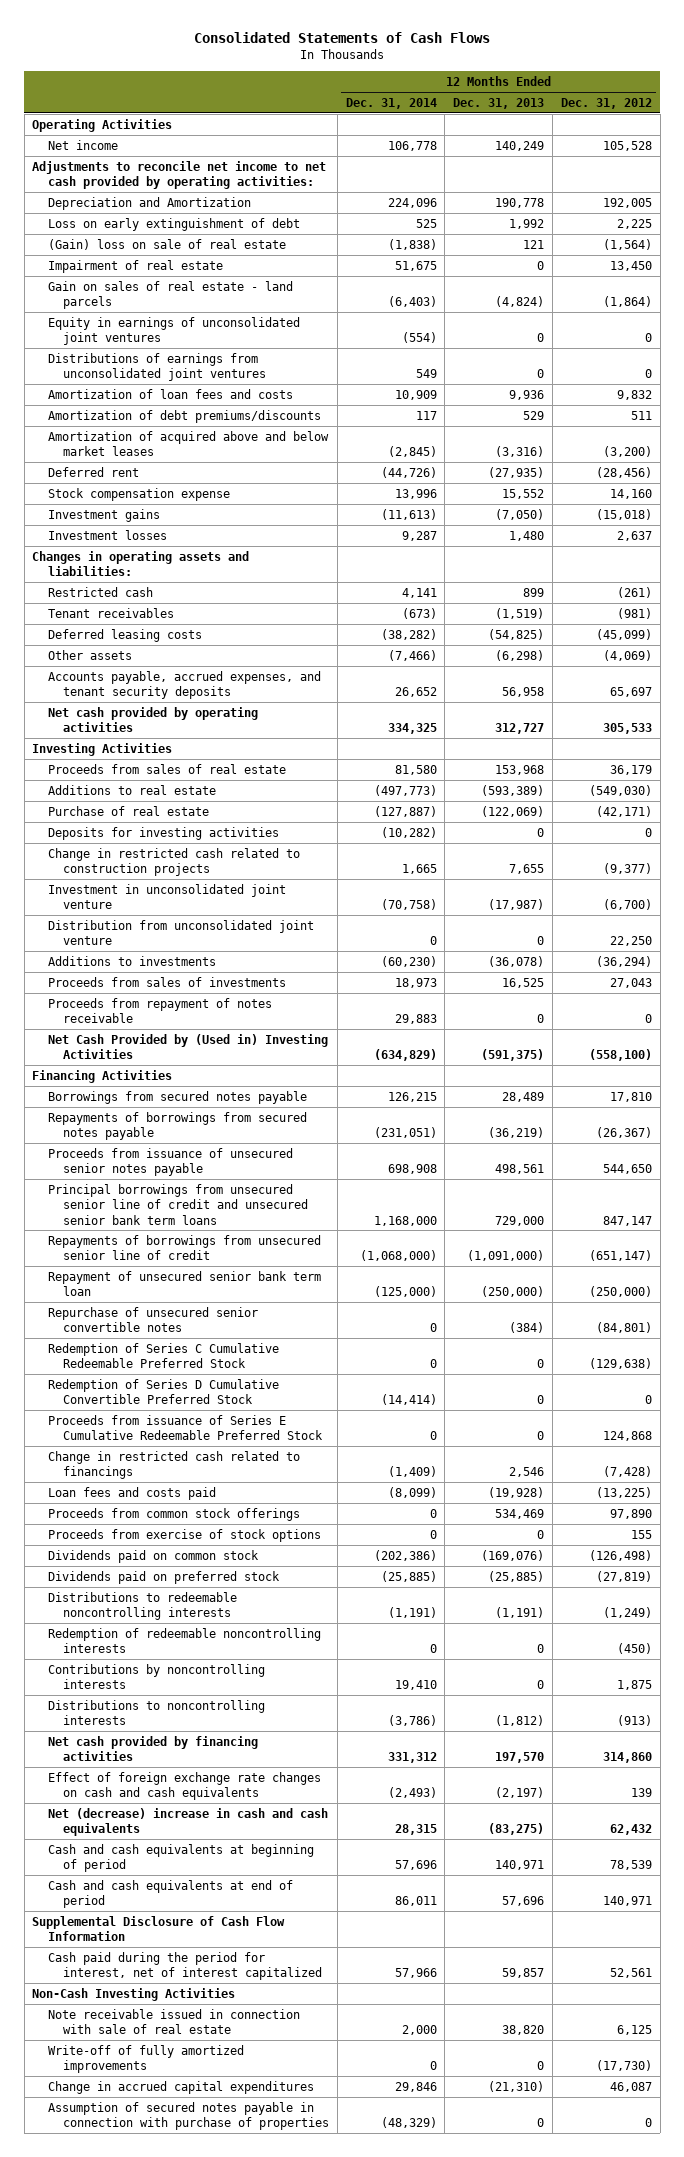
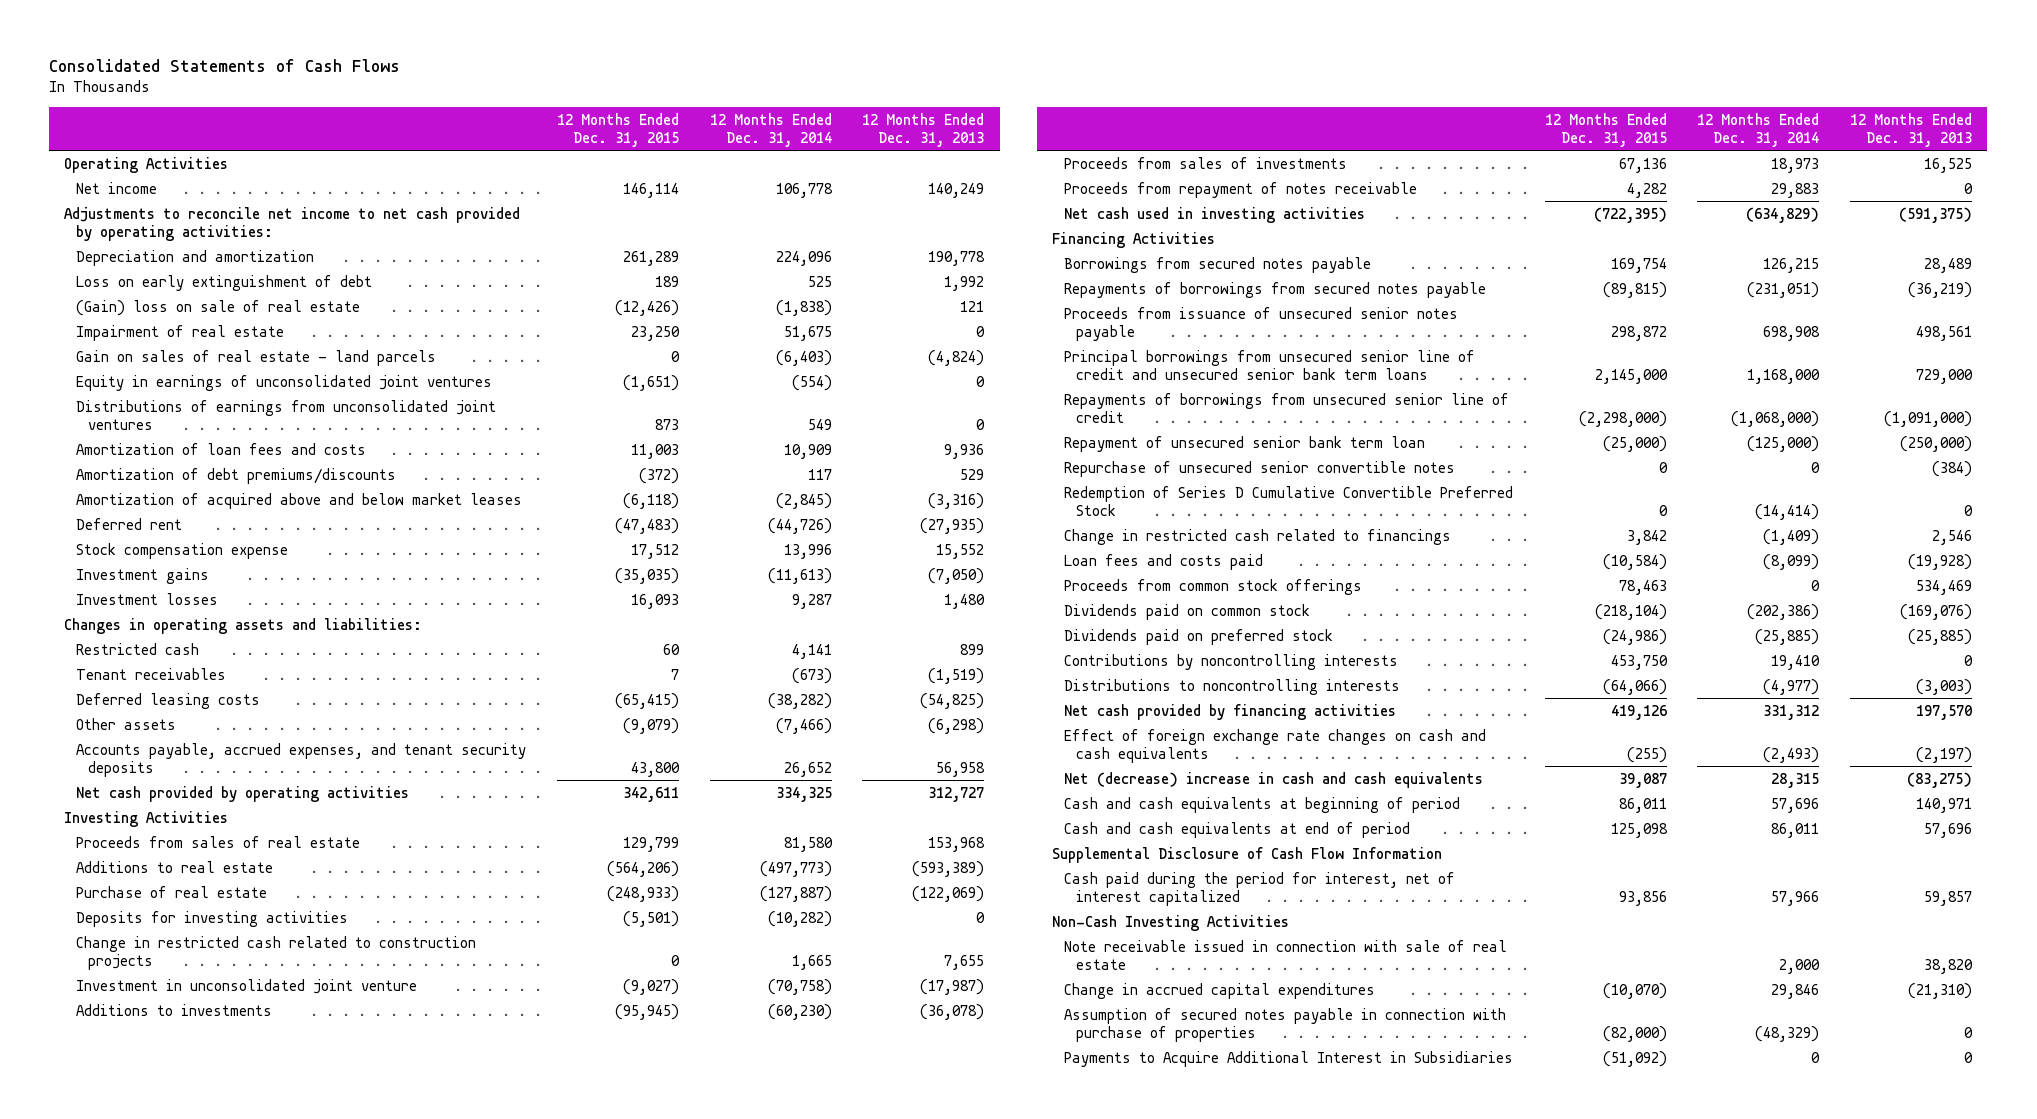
- | 12 Months Ended Dec. 31, 2014 | 12 Months Ended Dec. 31, 2013 | 12 Months Ended Dec. 31, 2012
+ | 12 Months Ended Dec. 31, 2015 | 12 Months Ended Dec. 31, 2014 | 12 Months Ended Dec. 31, 2013
- Depreciation and Amortization | 224,096 | 190,778 | 192,005
+ Depreciation and amortization | 261,289 | 224,096 | 190,778
- Distribution from unconsolidated joint venture | 0 | 0 | 22,250
- Net Cash Provided by (Used in) Investing Activities | (634,829) | (591,375) | (558,100)
+ Net cash used in investing activities | (722,395) | (634,829) | (591,375)
- Redemption of Series C Cumulative Redeemable Preferred Stock | 0 | 0 | (129,638)
- Proceeds from issuance of Series E Cumulative Redeemable Preferred Stock | 0 | 0 | 124,868
- Proceeds from exercise of stock options | 0 | 0 | 155
- Distributions to redeemable noncontrolling interests | (1,191) | (1,191) | (1,249)
- Redemption of redeemable noncontrolling interests | 0 | 0 | (450)
- Distributions to noncontrolling interests | (3,786) | (1,812) | (913)
+ Distributions to noncontrolling interests | (64,066) | (4,977) | (3,003)
- Write-off of fully amortized improvements | 0 | 0 | (17,730)
+ Payments to Acquire Additional Interest in Subsidiaries | (51,092) | 0 | 0

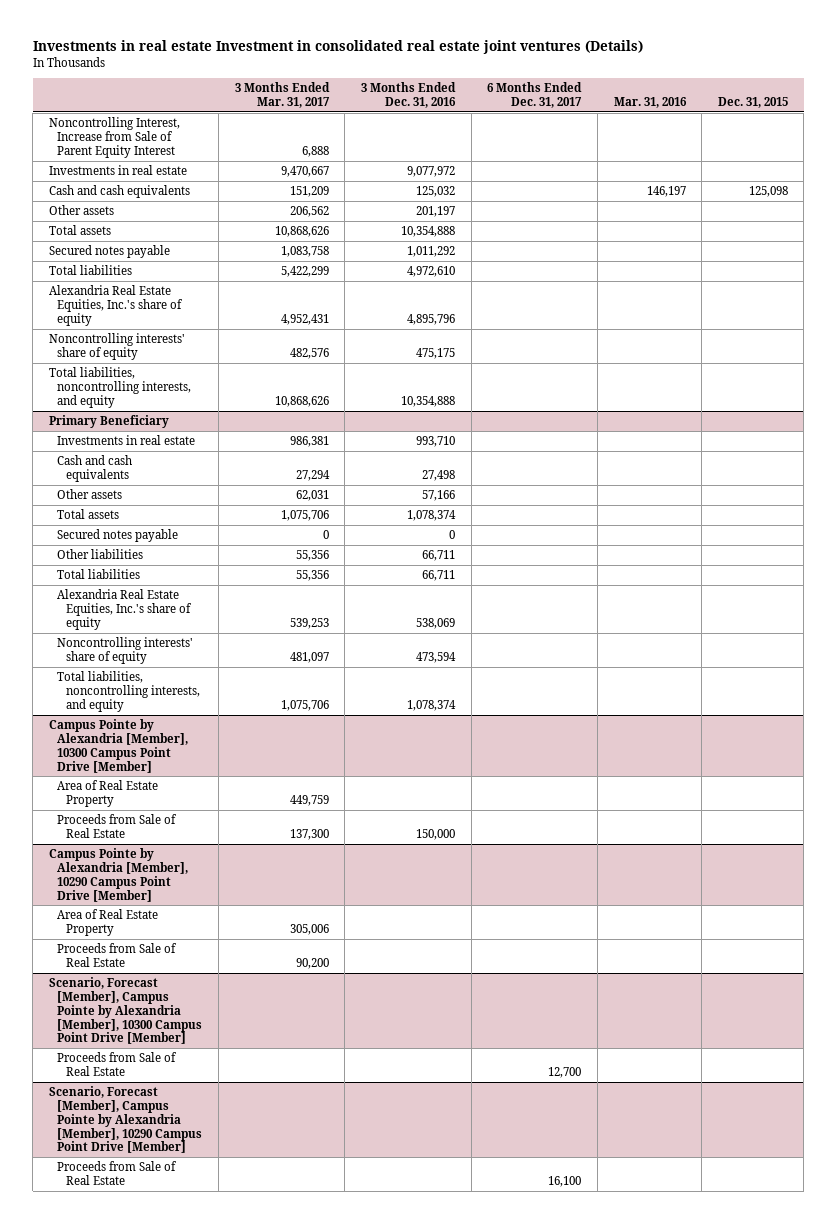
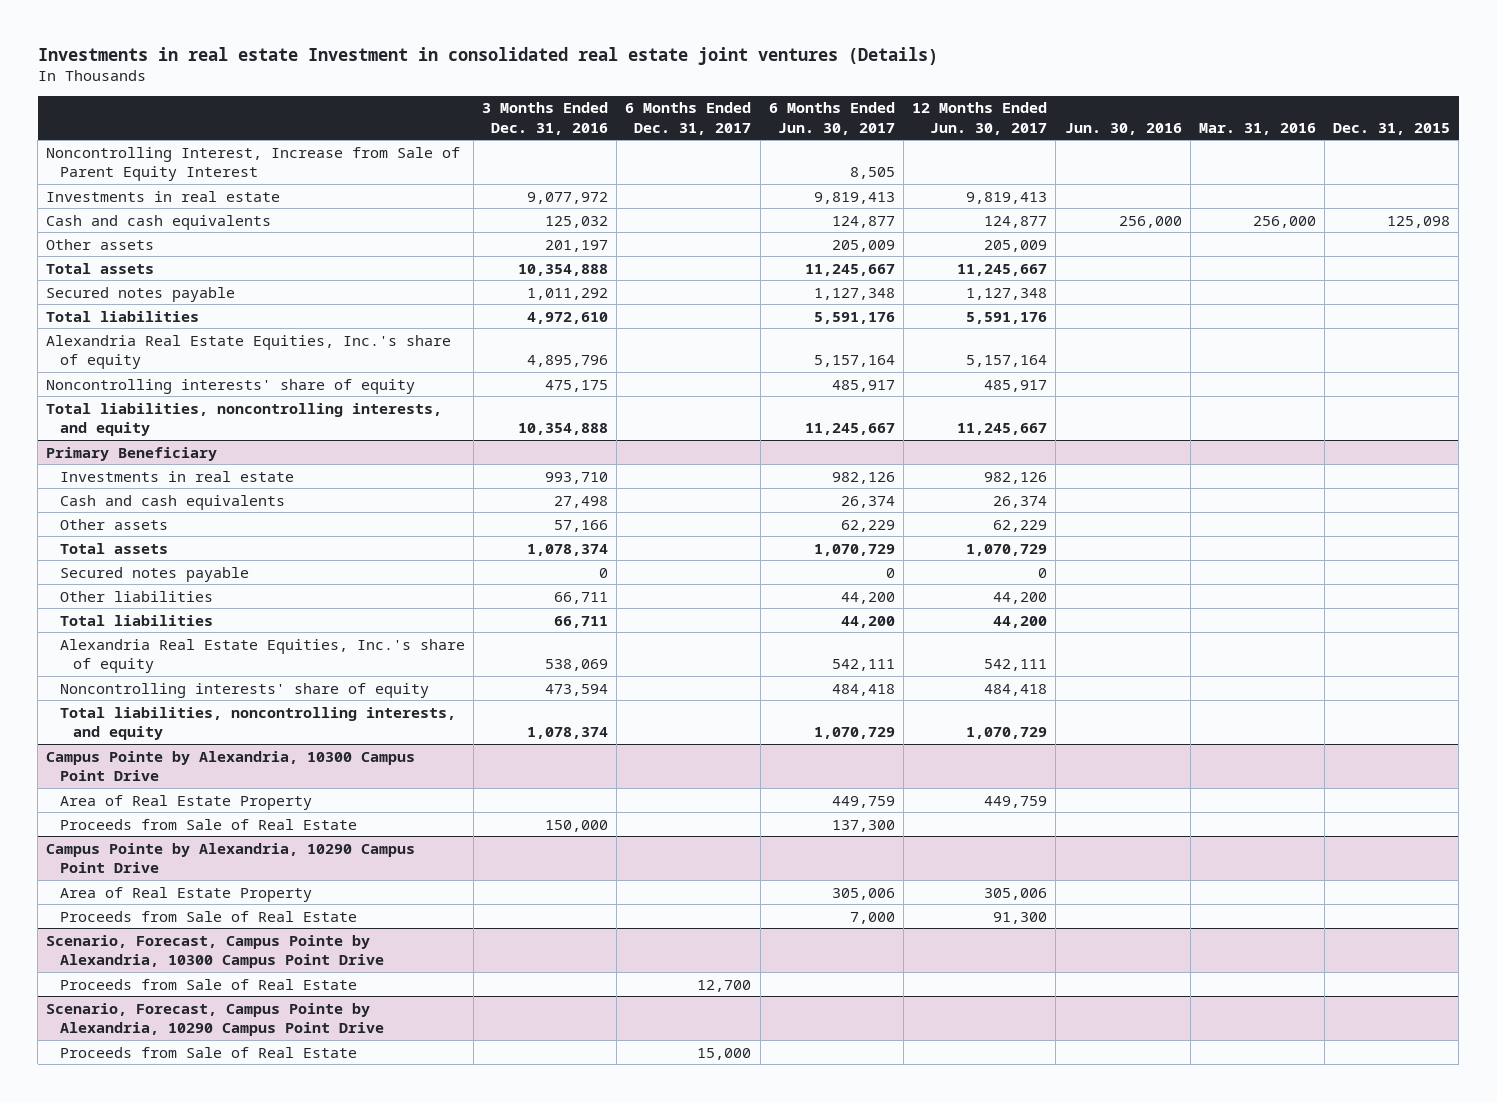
- | 3 Months Ended Mar. 31, 2017 | 3 Months Ended Dec. 31, 2016 | 6 Months Ended Dec. 31, 2017 | Mar. 31, 2016 | Dec. 31, 2015
+ | 3 Months Ended Dec. 31, 2016 | 6 Months Ended Dec. 31, 2017 | 6 Months Ended Jun. 30, 2017 | 12 Months Ended Jun. 30, 2017 | Jun. 30, 2016 | Mar. 31, 2016 | Dec. 31, 2015
- Cash and cash equivalents | 151,209 | 125,032 | | 146,197 | 125,098
+ Cash and cash equivalents | 125,032 | | 124,877 | 124,877 | 256,000 | 256,000 | 125,098
- Campus Pointe by Alexandria [Member], 10300 Campus Point Drive [Member]
+ Campus Pointe by Alexandria, 10300 Campus Point Drive
- Campus Pointe by Alexandria [Member], 10290 Campus Point Drive [Member]
+ Campus Pointe by Alexandria, 10290 Campus Point Drive
- Scenario, Forecast [Member], Campus Pointe by Alexandria [Member], 10300 Campus Point Drive [Member]
+ Scenario, Forecast, Campus Pointe by Alexandria, 10300 Campus Point Drive
- Scenario, Forecast [Member], Campus Pointe by Alexandria [Member], 10290 Campus Point Drive [Member]
- Proceeds from Sale of Real Estate | | | 16,100 | |
+ Scenario, Forecast, Campus Pointe by Alexandria, 10290 Campus Point Drive
+ Proceeds from Sale of Real Estate | | 15,000 | | | | |

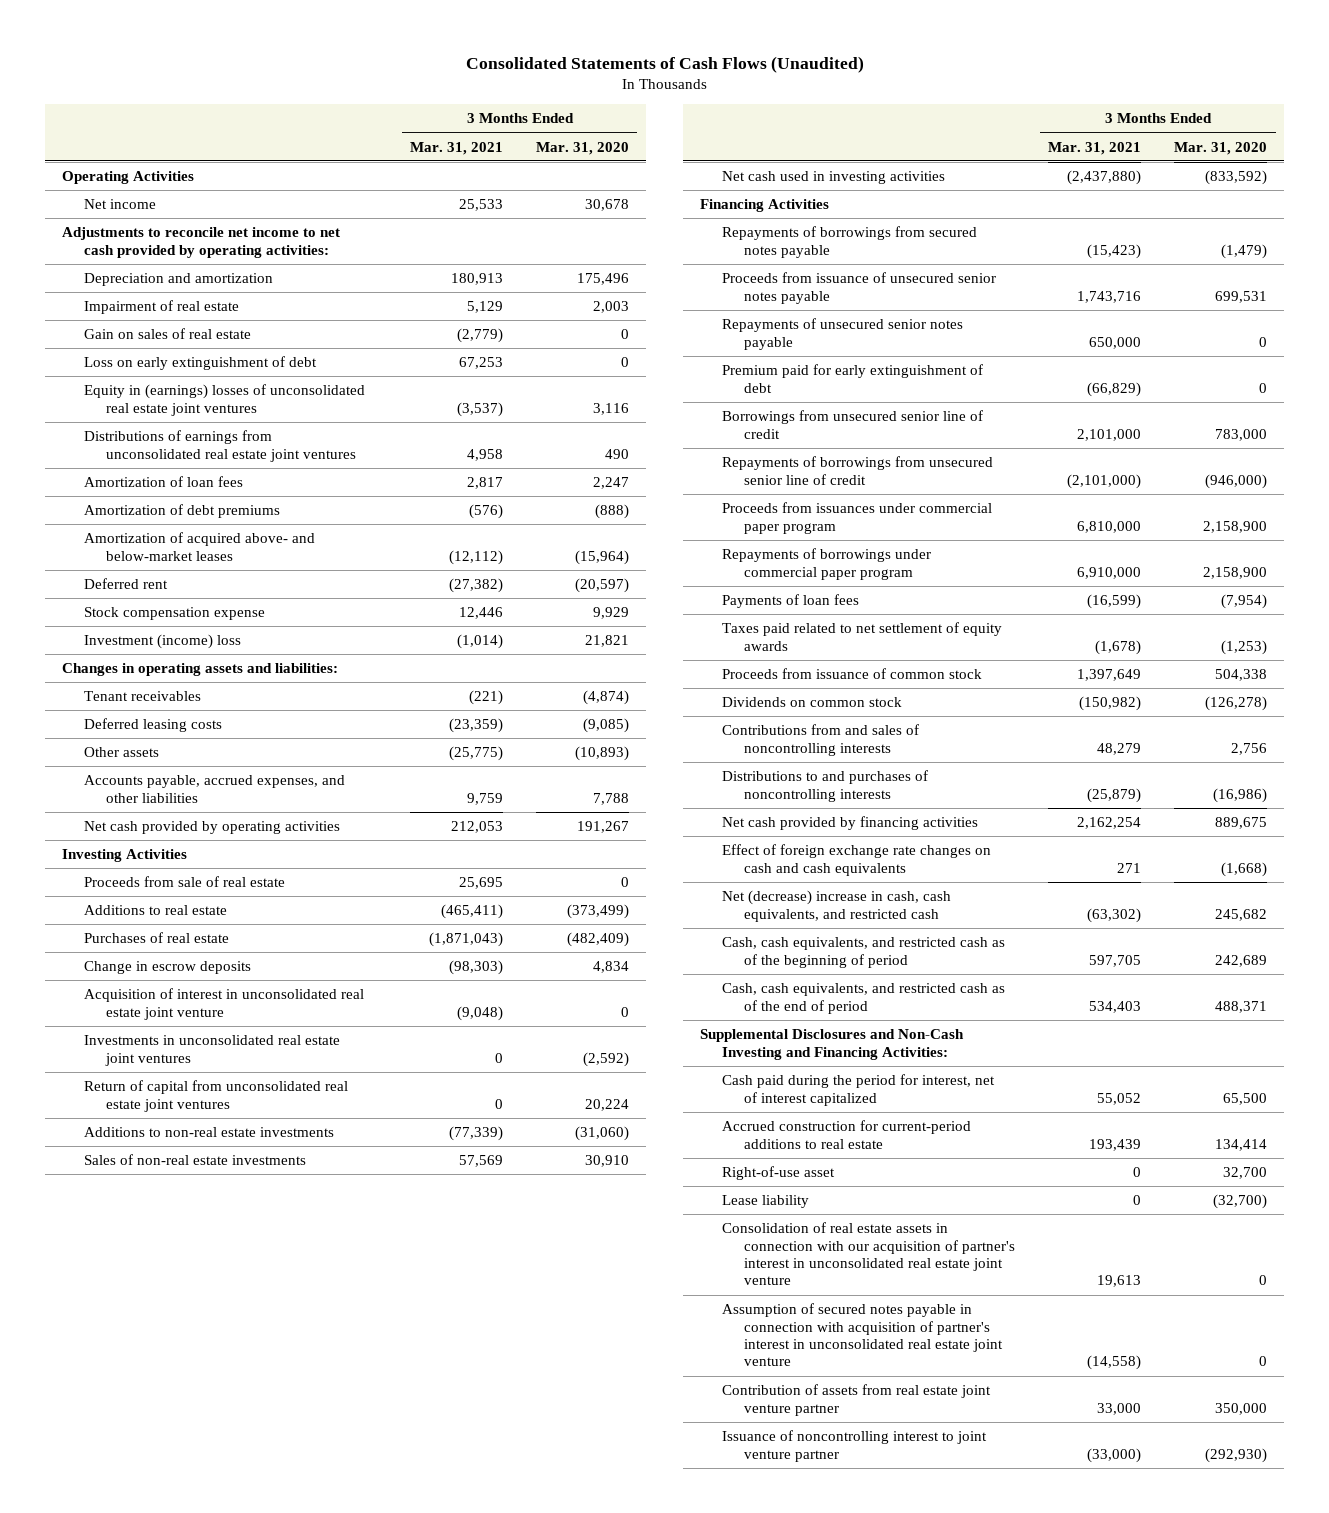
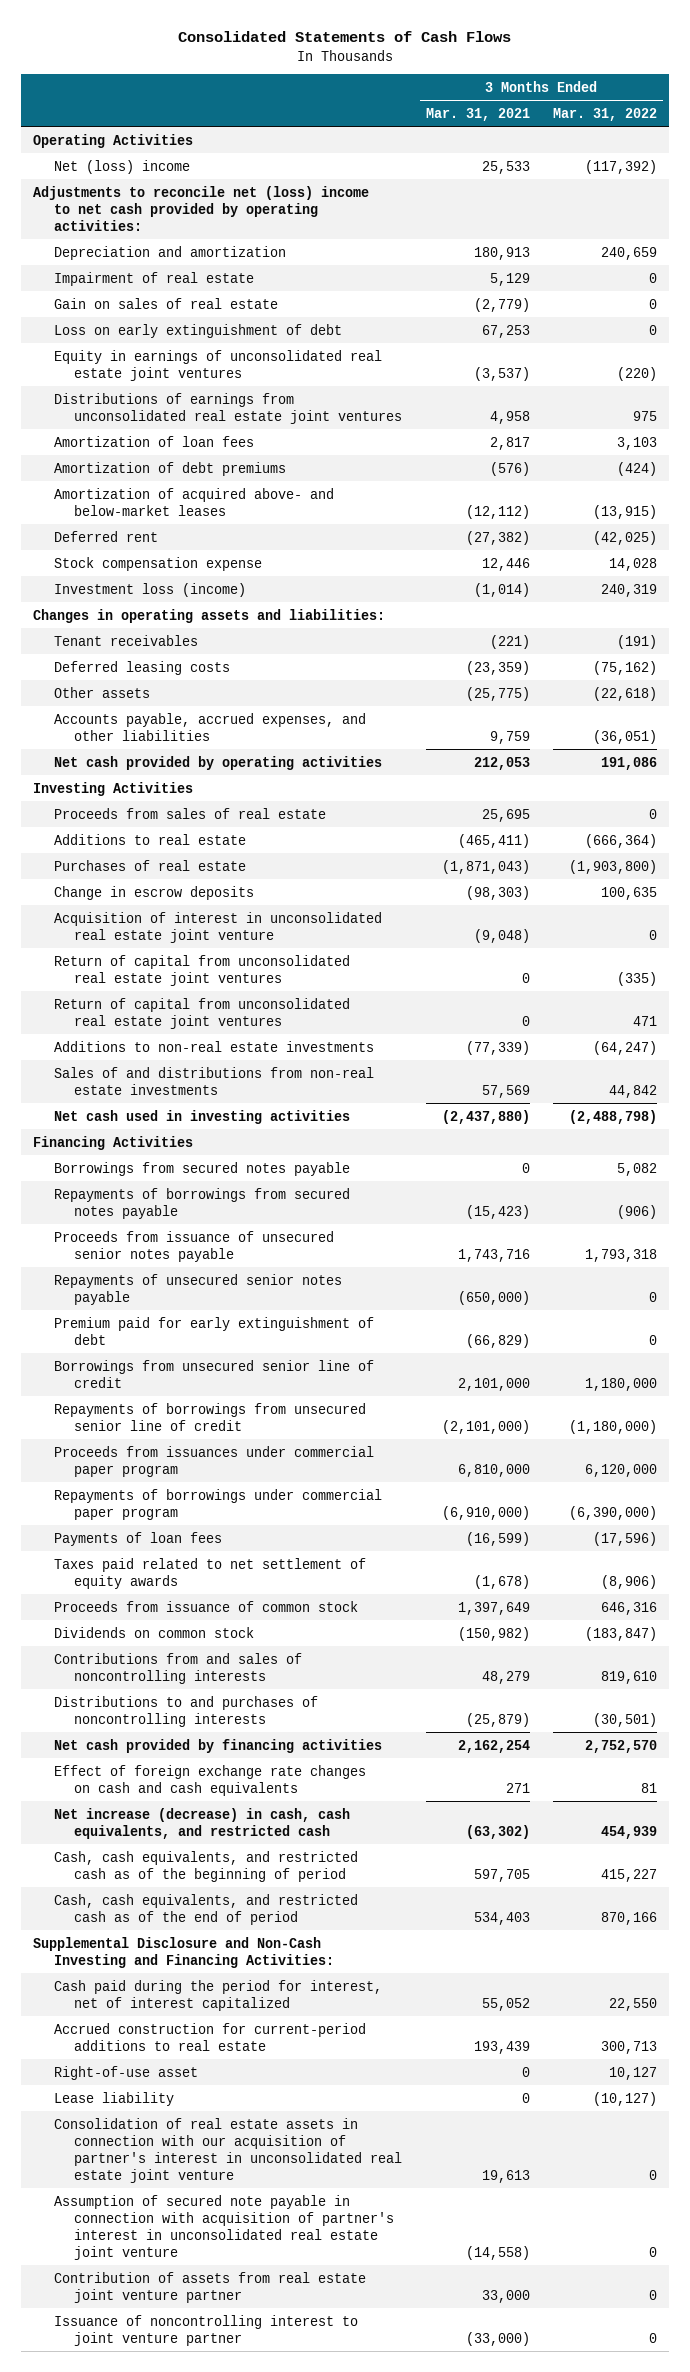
- Consolidated Statements of Cash Flows (Unaudited)
+ Consolidated Statements of Cash Flows
- | 3 Months Ended Mar. 31, 2021 | 3 Months Ended Mar. 31, 2020
+ | 3 Months Ended Mar. 31, 2021 | 3 Months Ended Mar. 31, 2022
- Net income | 25,533 | 30,678
- Adjustments to reconcile net income to net cash provided by operating activities:
+ Net (loss) income | 25,533 | (117,392)
+ Adjustments to reconcile net (loss) income to net cash provided by operating activities:
- Equity in (earnings) losses of unconsolidated real estate joint ventures | (3,537) | 3,116
+ Equity in earnings of unconsolidated real estate joint ventures | (3,537) | (220)
- Investment (income) loss | (1,014) | 21,821
+ Investment loss (income) | (1,014) | 240,319
- Proceeds from sale of real estate | 25,695 | 0
+ Proceeds from sales of real estate | 25,695 | 0
- Investments in unconsolidated real estate joint ventures | 0 | (2,592)
+ Return of capital from unconsolidated real estate joint ventures | 0 | 471
- Sales of non-real estate investments | 57,569 | 30,910
+ Sales of and distributions from non-real estate investments | 57,569 | 44,842
+ Borrowings from secured notes payable | 0 | 5,082
- Repayments of unsecured senior notes payable | 650,000 | 0
+ Repayments of unsecured senior notes payable | (650,000) | 0
- Repayments of borrowings under commercial paper program | 6,910,000 | 2,158,900
+ Repayments of borrowings under commercial paper program | (6,910,000) | (6,390,000)
- Net (decrease) increase in cash, cash equivalents, and restricted cash | (63,302) | 245,682
+ Net increase (decrease) in cash, cash equivalents, and restricted cash | (63,302) | 454,939
- Supplemental Disclosures and Non-Cash Investing and Financing Activities:
+ Supplemental Disclosure and Non-Cash Investing and Financing Activities:
- Assumption of secured notes payable in connection with acquisition of partner's interest in unconsolidated real estate joint venture | (14,558) | 0
+ Assumption of secured note payable in connection with acquisition of partner's interest in unconsolidated real estate joint venture | (14,558) | 0

